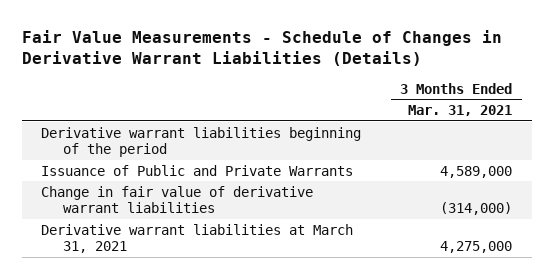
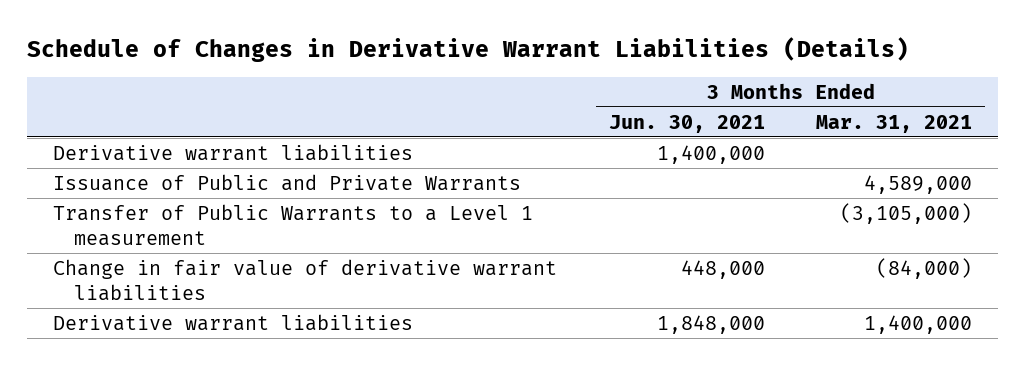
- Fair Value Measurements - Schedule of Changes in Derivative Warrant Liabilities (Details)
+ Schedule of Changes in Derivative Warrant Liabilities (Details)
- | 3 Months Ended Mar. 31, 2021
+ | 3 Months Ended Jun. 30, 2021 | 3 Months Ended Mar. 31, 2021
- Derivative warrant liabilities beginning of the period
+ Derivative warrant liabilities | 1,400,000 |
- Change in fair value of derivative warrant liabilities | (314,000)
- Derivative warrant liabilities at March 31, 2021 | 4,275,000
+ Transfer of Public Warrants to a Level 1 measurement | | (3,105,000)
+ Change in fair value of derivative warrant liabilities | 448,000 | (84,000)
+ Derivative warrant liabilities | 1,848,000 | 1,400,000

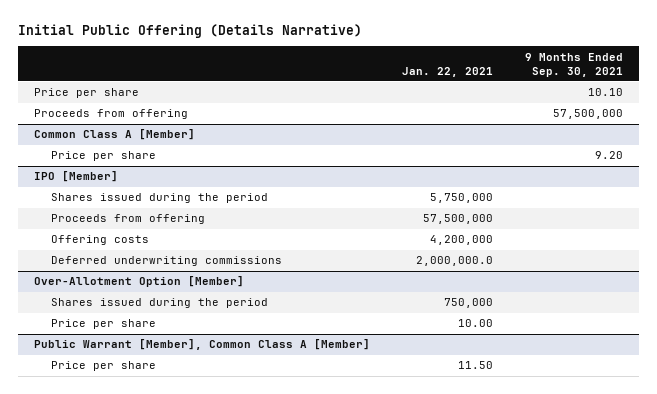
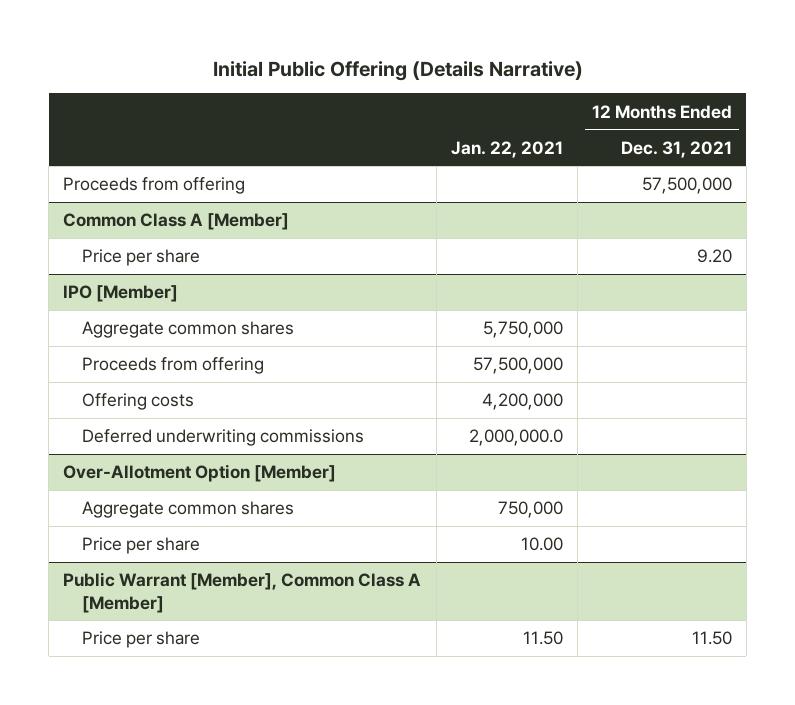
- | Jan. 22, 2021 | 9 Months Ended Sep. 30, 2021
+ | Jan. 22, 2021 | 12 Months Ended Dec. 31, 2021
- Price per share | | 10.10
@ IPO [Member]
- Shares issued during the period | 5,750,000 |
+ Aggregate common shares | 5,750,000 |
@ Over-Allotment Option [Member]
- Shares issued during the period | 750,000 |
+ Aggregate common shares | 750,000 |

